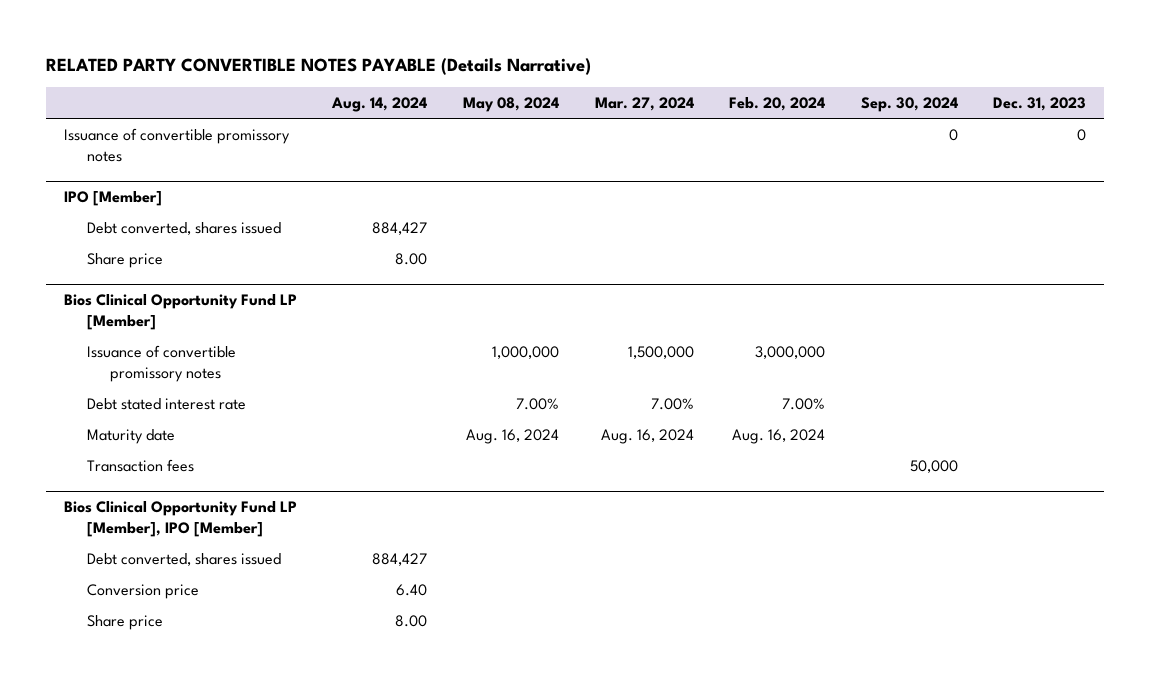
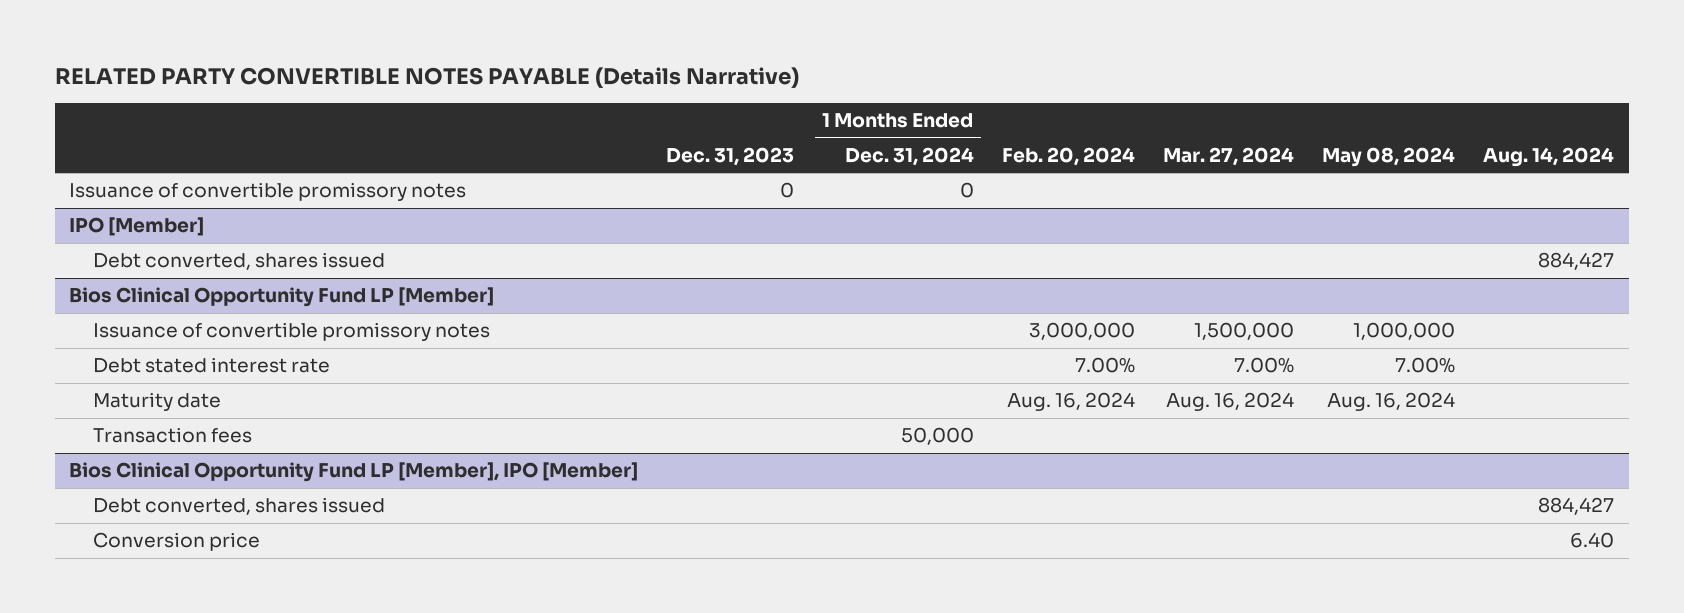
- | Aug. 14, 2024 | May 08, 2024 | Mar. 27, 2024 | Feb. 20, 2024 | Sep. 30, 2024 | Dec. 31, 2023
+ | Dec. 31, 2023 | 1 Months Ended Dec. 31, 2024 | Feb. 20, 2024 | Mar. 27, 2024 | May 08, 2024 | Aug. 14, 2024
@ IPO [Member]
- Share price | 8.00 | | | | |
@ Bios Clinical Opportunity Fund LP [Member], IPO [Member]
- Share price | 8.00 | | | | |

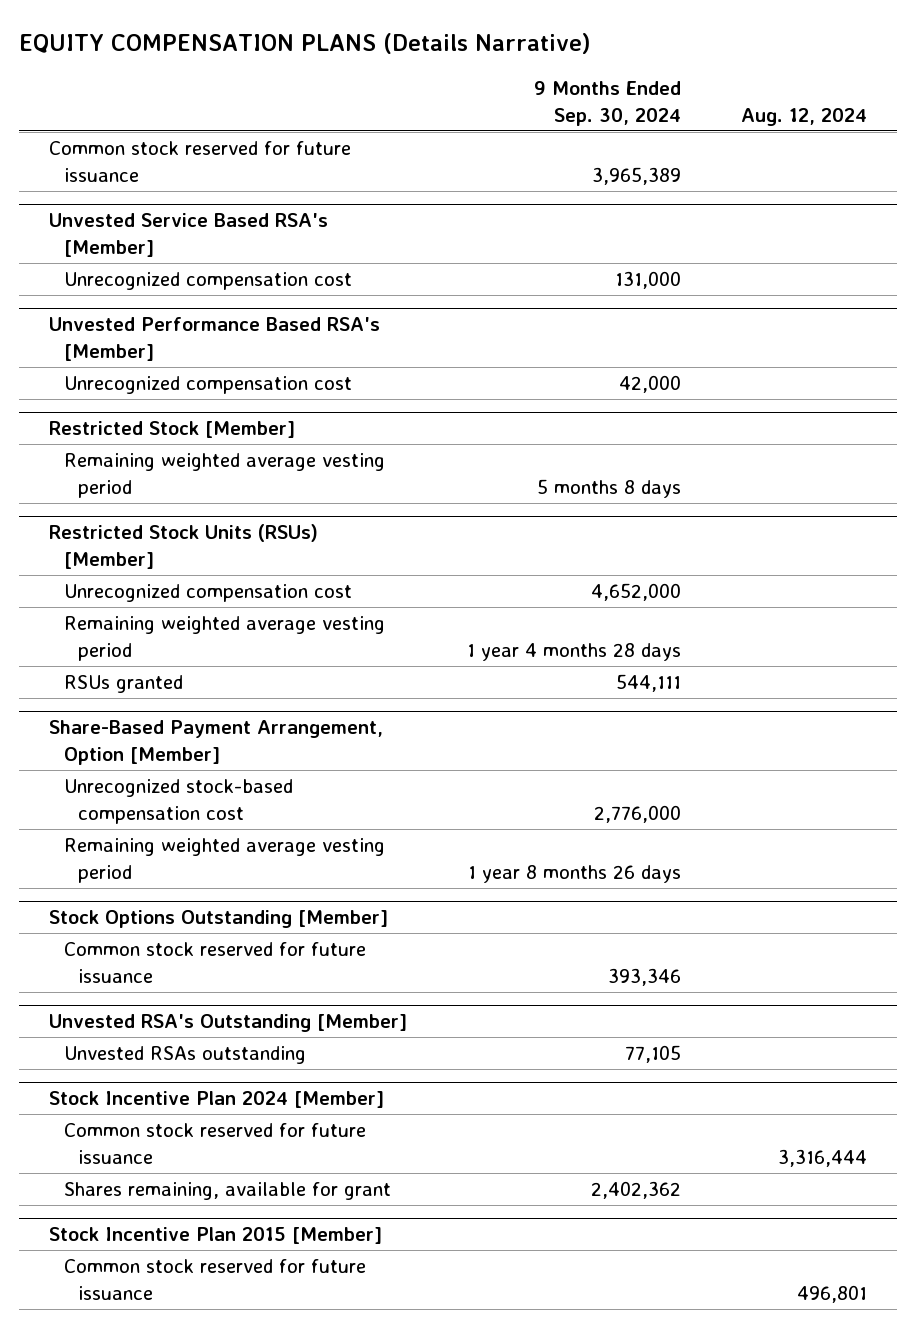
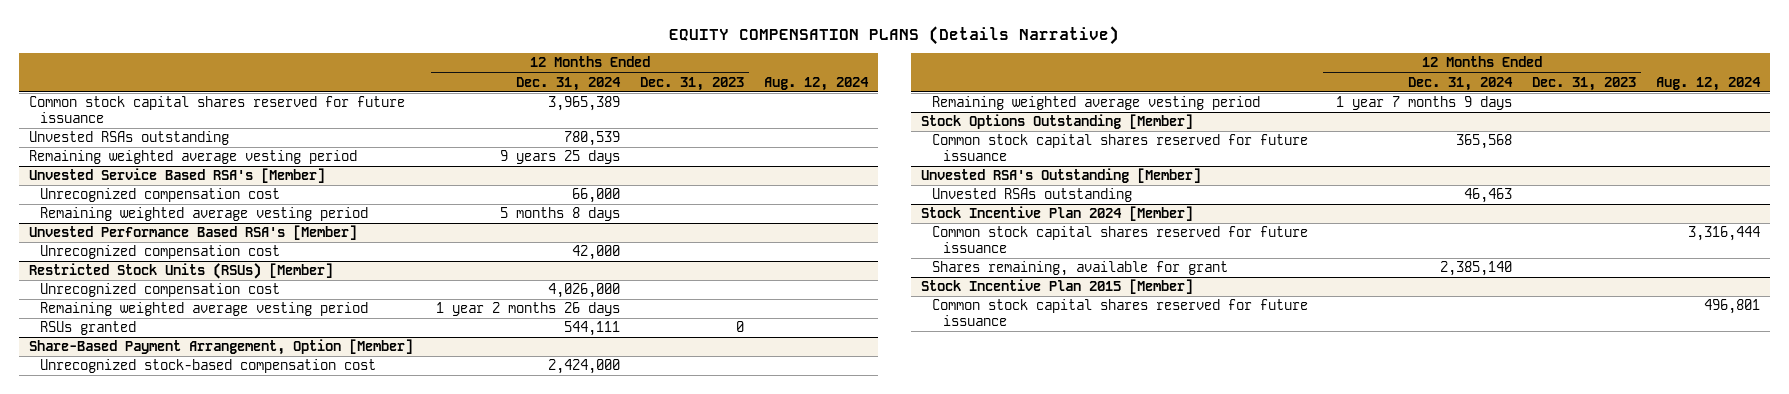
- | 9 Months Ended Sep. 30, 2024 | Aug. 12, 2024
+ | 12 Months Ended Dec. 31, 2024 | 12 Months Ended Dec. 31, 2023 | Aug. 12, 2024
- Common stock reserved for future issuance | 3,965,389 |
+ Common stock capital shares reserved for future issuance | 3,965,389 | |
+ Unvested RSAs outstanding | 780,539 | |
+ Remaining weighted average vesting period | 9 years 25 days | |
@ Unvested Service Based RSA's [Member]
+ Remaining weighted average vesting period | 5 months 8 days | |
- Restricted Stock [Member]
- Remaining weighted average vesting period | 5 months 8 days |
@ Stock Options Outstanding [Member]
- Common stock reserved for future issuance | 393,346 |
+ Common stock capital shares reserved for future issuance | 365,568 | |
@ Stock Incentive Plan 2024 [Member]
- Common stock reserved for future issuance | | 3,316,444
+ Common stock capital shares reserved for future issuance | | | 3,316,444
@ Stock Incentive Plan 2015 [Member]
- Common stock reserved for future issuance | | 496,801
+ Common stock capital shares reserved for future issuance | | | 496,801

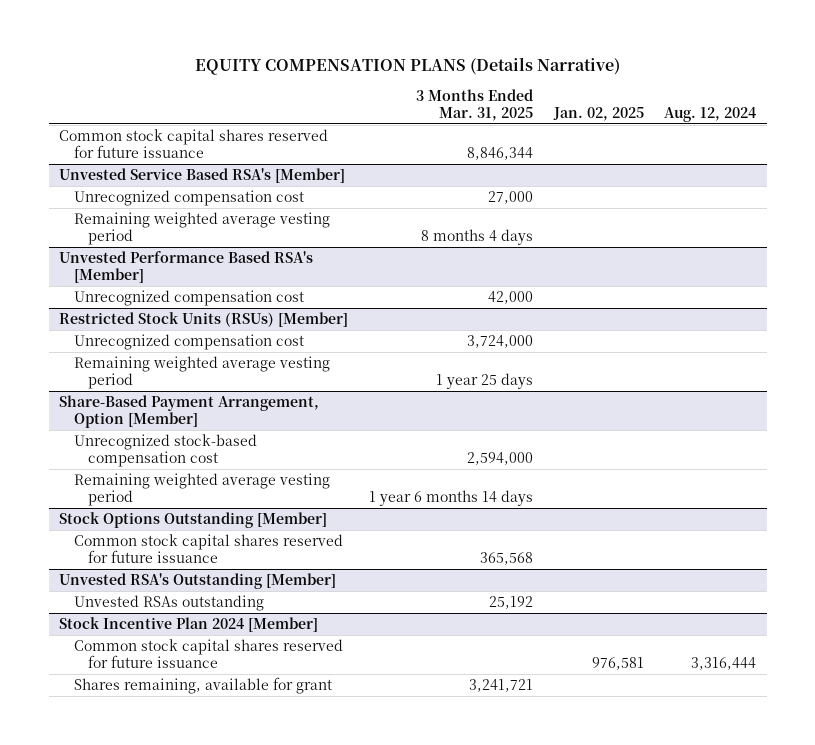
- | 12 Months Ended Dec. 31, 2024 | 12 Months Ended Dec. 31, 2023 | Aug. 12, 2024
+ | 3 Months Ended Mar. 31, 2025 | Jan. 02, 2025 | Aug. 12, 2024
- Unvested RSAs outstanding | 780,539 | |
- Remaining weighted average vesting period | 9 years 25 days | |
@ Restricted Stock Units (RSUs) [Member]
- RSUs granted | 544,111 | 0 |
- Stock Incentive Plan 2015 [Member]
- Common stock capital shares reserved for future issuance | | | 496,801

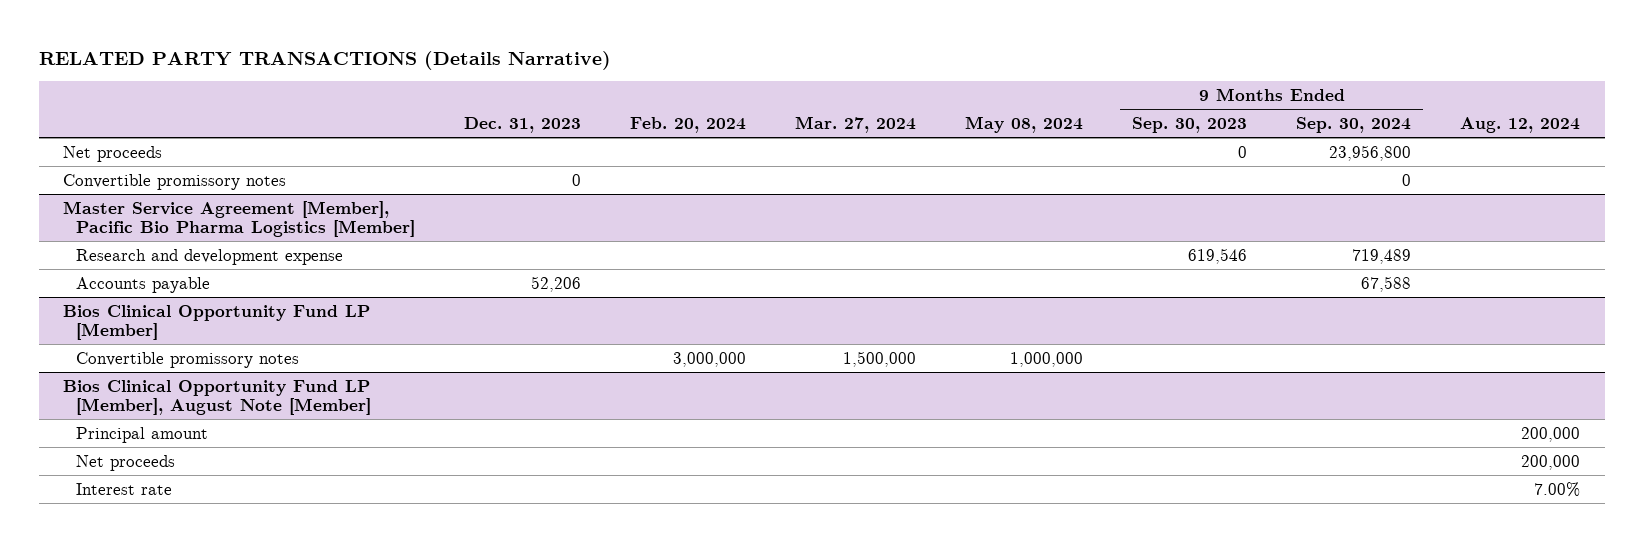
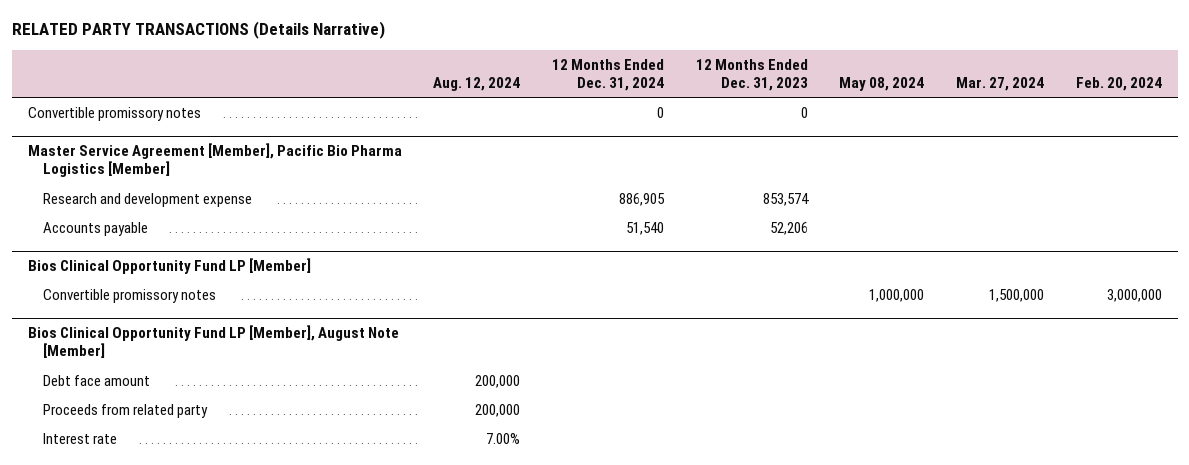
- | Dec. 31, 2023 | Feb. 20, 2024 | Mar. 27, 2024 | May 08, 2024 | 9 Months Ended Sep. 30, 2023 | 9 Months Ended Sep. 30, 2024 | Aug. 12, 2024
+ | Aug. 12, 2024 | 12 Months Ended Dec. 31, 2024 | 12 Months Ended Dec. 31, 2023 | May 08, 2024 | Mar. 27, 2024 | Feb. 20, 2024
- Net proceeds | | | | | 0 | 23,956,800 |
@ Bios Clinical Opportunity Fund LP [Member], August Note [Member]
- Principal amount | | | | | | | 200,000
- Net proceeds | | | | | | | 200,000
+ Debt face amount | 200,000 | | | | |
+ Proceeds from related party | 200,000 | | | | |

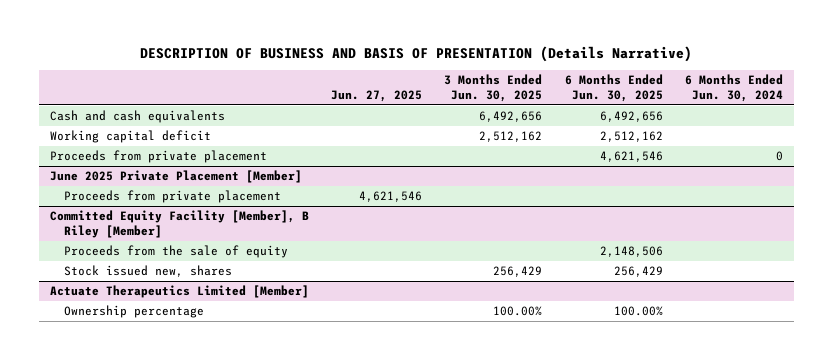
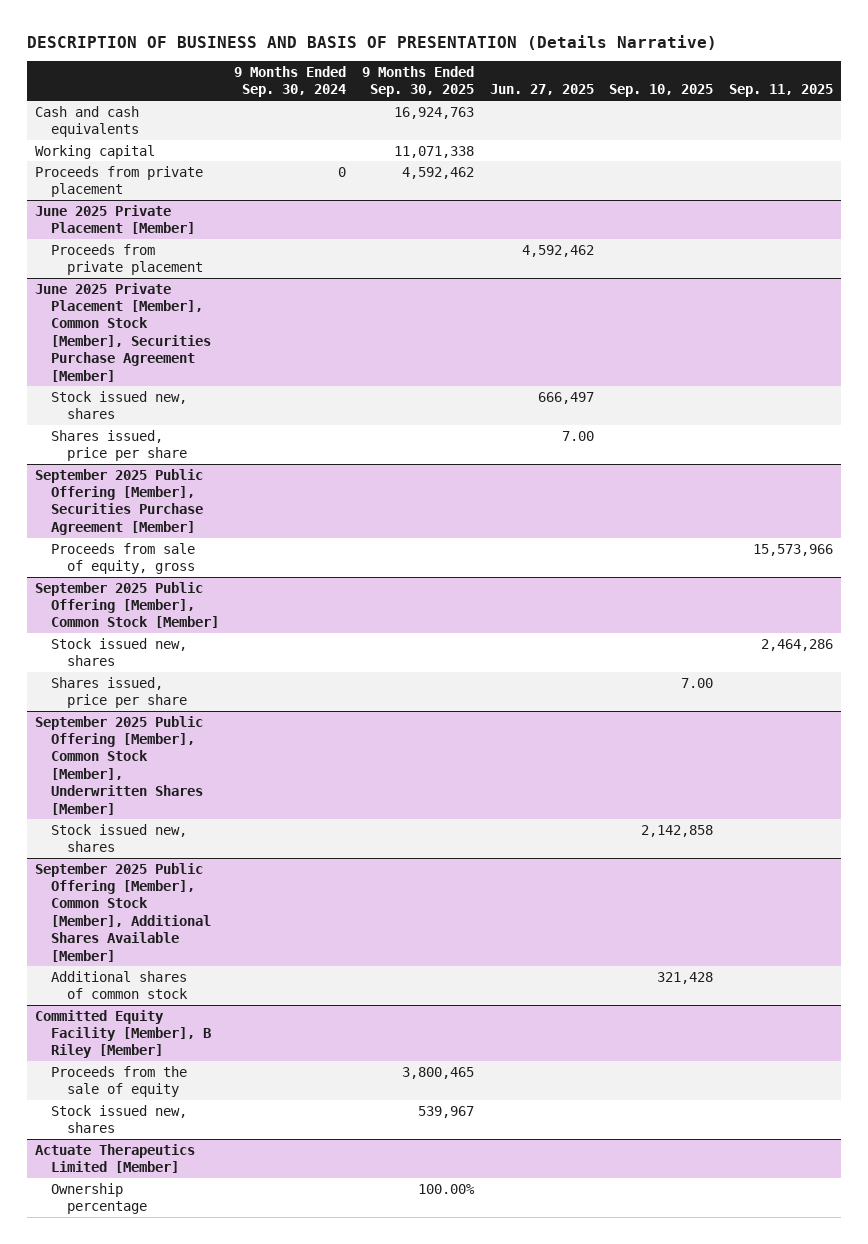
- | Jun. 27, 2025 | 3 Months Ended Jun. 30, 2025 | 6 Months Ended Jun. 30, 2025 | 6 Months Ended Jun. 30, 2024
+ | 9 Months Ended Sep. 30, 2024 | 9 Months Ended Sep. 30, 2025 | Jun. 27, 2025 | Sep. 10, 2025 | Sep. 11, 2025
- Working capital deficit | | 2,512,162 | 2,512,162 |
+ Working capital | | 11,071,338 | | |
@ June 2025 Private Placement [Member]
- Proceeds from private placement | 4,621,546 | | |
+ Proceeds from private placement | | | 4,592,462 | |
+ June 2025 Private Placement [Member], Common Stock [Member], Securities Purchase Agreement [Member]
+ Stock issued new, shares | | | 666,497 | |
+ Shares issued, price per share | | | 7.00 | |
+ September 2025 Public Offering [Member], Securities Purchase Agreement [Member]
+ Proceeds from sale of equity, gross | | | | | 15,573,966
+ September 2025 Public Offering [Member], Common Stock [Member]
+ Stock issued new, shares | | | | | 2,464,286
+ Shares issued, price per share | | | | 7.00 |
+ September 2025 Public Offering [Member], Common Stock [Member], Underwritten Shares [Member]
+ Stock issued new, shares | | | | 2,142,858 |
+ September 2025 Public Offering [Member], Common Stock [Member], Additional Shares Available [Member]
+ Additional shares of common stock | | | | 321,428 |

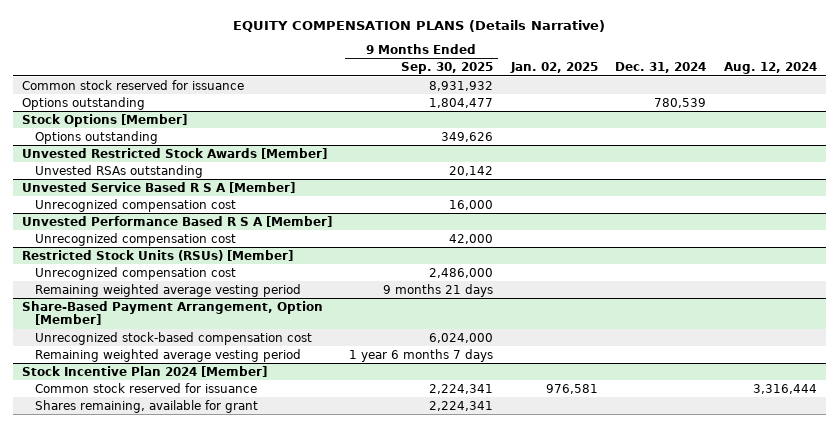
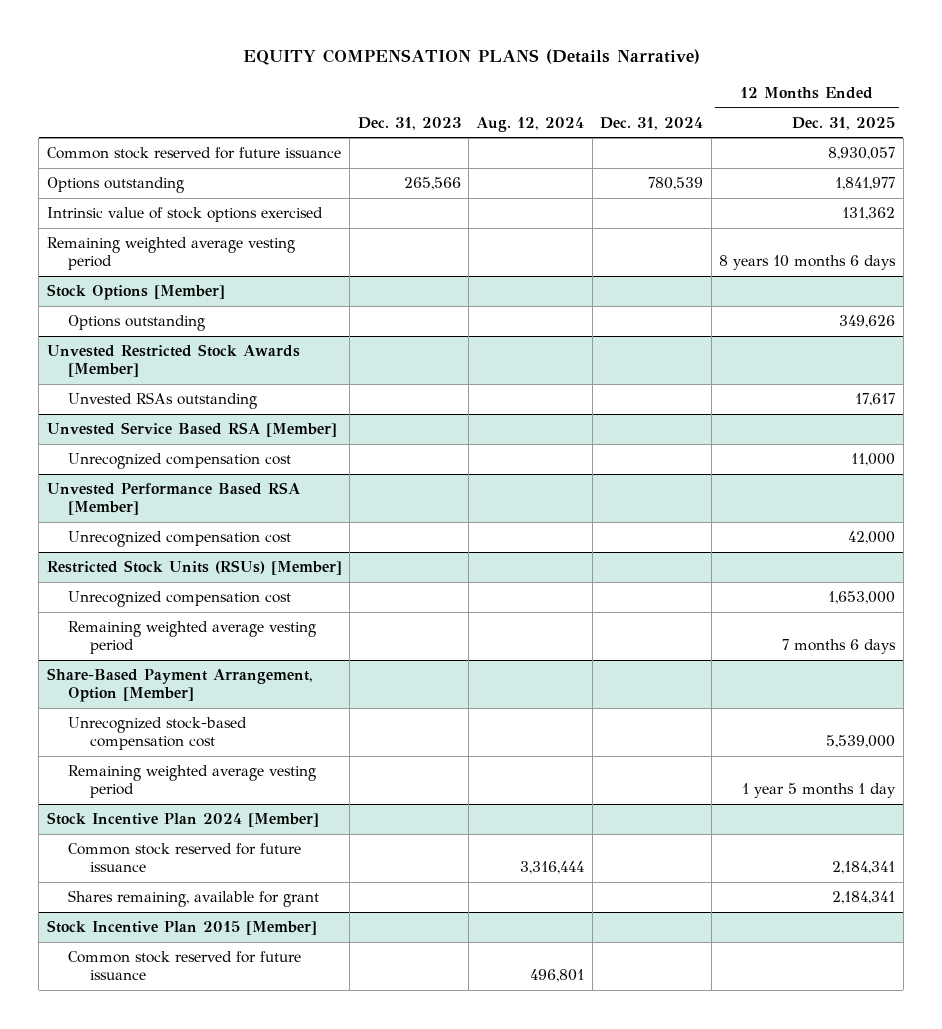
- | 9 Months Ended Sep. 30, 2025 | Jan. 02, 2025 | Dec. 31, 2024 | Aug. 12, 2024
+ | Dec. 31, 2023 | Aug. 12, 2024 | Dec. 31, 2024 | 12 Months Ended Dec. 31, 2025
- Common stock reserved for issuance | 8,931,932 | | |
+ Common stock reserved for future issuance | | | | 8,930,057
+ Intrinsic value of stock options exercised | | | | 131,362
+ Remaining weighted average vesting period | | | | 8 years 10 months 6 days
- Unvested Service Based R S A [Member]
+ Unvested Service Based RSA [Member]
- Unvested Performance Based R S A [Member]
+ Unvested Performance Based RSA [Member]
@ Stock Incentive Plan 2024 [Member]
- Common stock reserved for issuance | 2,224,341 | 976,581 | | 3,316,444
+ Common stock reserved for future issuance | | 3,316,444 | | 2,184,341
+ Stock Incentive Plan 2015 [Member]
+ Common stock reserved for future issuance | | 496,801 | |

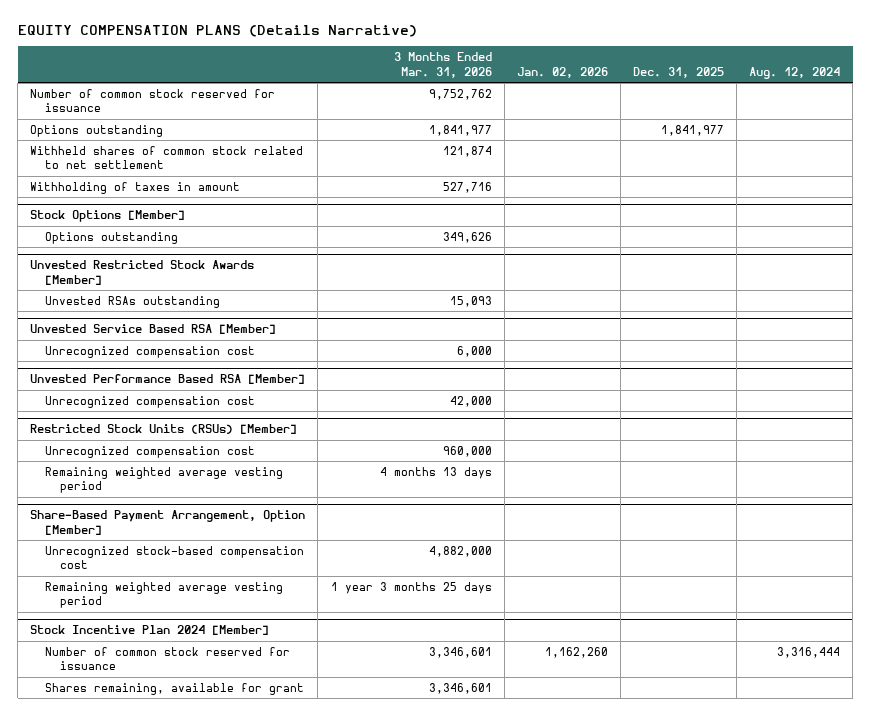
- | Dec. 31, 2023 | Aug. 12, 2024 | Dec. 31, 2024 | 12 Months Ended Dec. 31, 2025
+ | 3 Months Ended Mar. 31, 2026 | Jan. 02, 2026 | Dec. 31, 2025 | Aug. 12, 2024
- Common stock reserved for future issuance | | | | 8,930,057
+ Number of common stock reserved for issuance | 9,752,762 | | |
- Intrinsic value of stock options exercised | | | | 131,362
- Remaining weighted average vesting period | | | | 8 years 10 months 6 days
+ Withheld shares of common stock related to net settlement | 121,874 | | |
+ Withholding of taxes in amount | 527,716 | | |
@ Stock Incentive Plan 2024 [Member]
- Common stock reserved for future issuance | | 3,316,444 | | 2,184,341
+ Number of common stock reserved for issuance | 3,346,601 | 1,162,260 | | 3,316,444
- Stock Incentive Plan 2015 [Member]
- Common stock reserved for future issuance | | 496,801 | |

